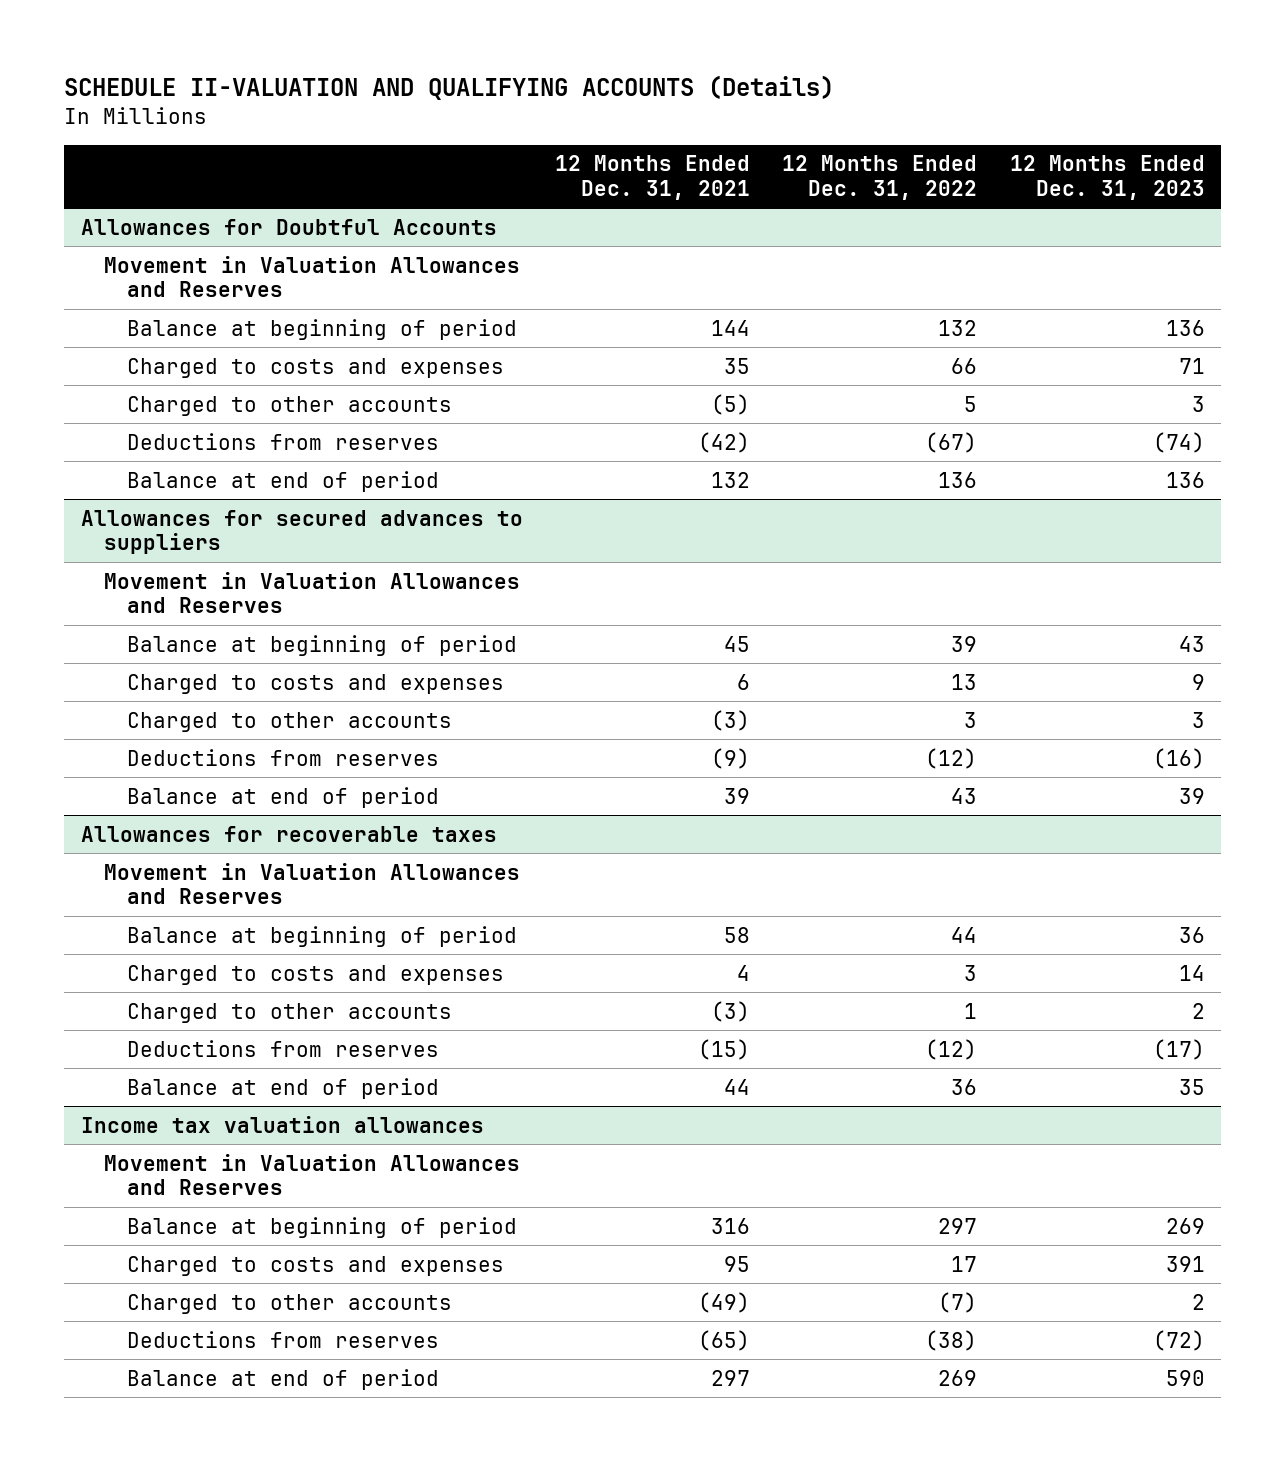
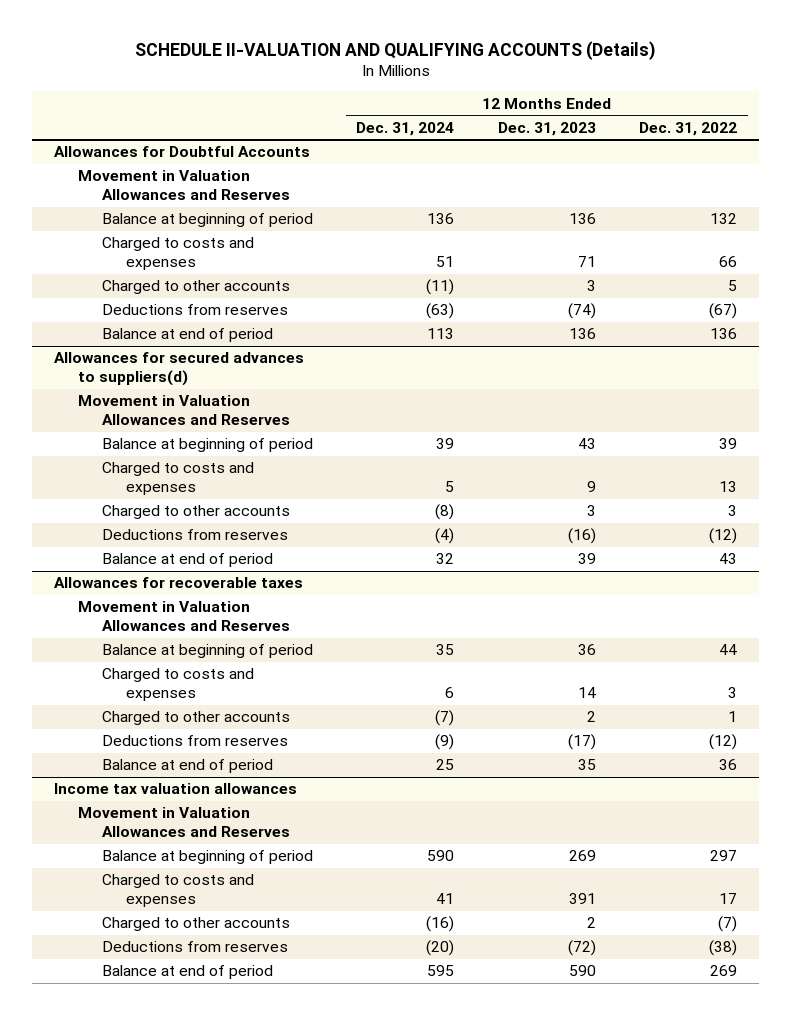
- | 12 Months Ended Dec. 31, 2021 | 12 Months Ended Dec. 31, 2022 | 12 Months Ended Dec. 31, 2023
+ | 12 Months Ended Dec. 31, 2024 | 12 Months Ended Dec. 31, 2023 | 12 Months Ended Dec. 31, 2022
- Allowances for secured advances to suppliers
+ Allowances for secured advances to suppliers(d)

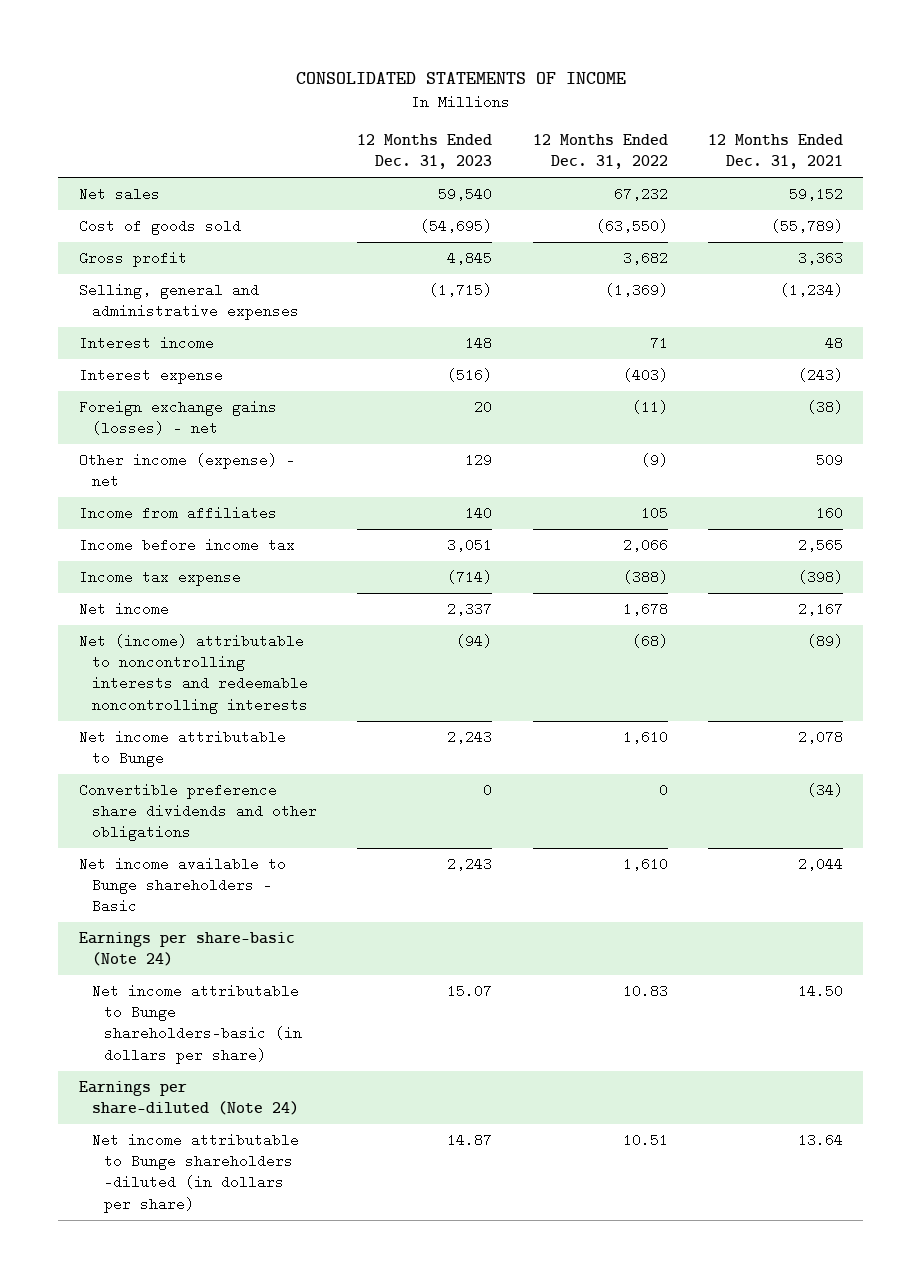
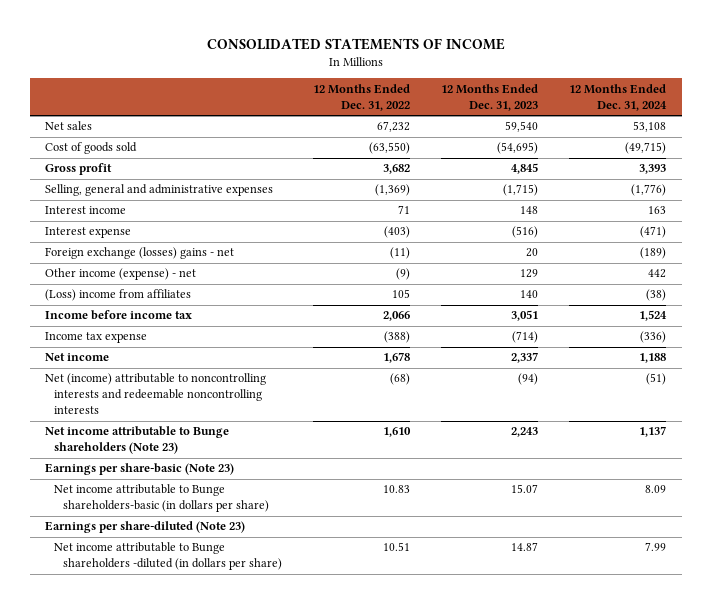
- | 12 Months Ended Dec. 31, 2023 | 12 Months Ended Dec. 31, 2022 | 12 Months Ended Dec. 31, 2021
+ | 12 Months Ended Dec. 31, 2022 | 12 Months Ended Dec. 31, 2023 | 12 Months Ended Dec. 31, 2024
- Foreign exchange gains (losses) - net | 20 | (11) | (38)
+ Foreign exchange (losses) gains - net | (11) | 20 | (189)
- Income from affiliates | 140 | 105 | 160
+ (Loss) income from affiliates | 105 | 140 | (38)
- Net income attributable to Bunge | 2,243 | 1,610 | 2,078
- Convertible preference share dividends and other obligations | 0 | 0 | (34)
- Net income available to Bunge shareholders - Basic | 2,243 | 1,610 | 2,044
- Earnings per share-basic (Note 24)
+ Net income attributable to Bunge shareholders (Note 23) | 1,610 | 2,243 | 1,137
+ Earnings per share-basic (Note 23)
- Earnings per share-diluted (Note 24)
+ Earnings per share-diluted (Note 23)

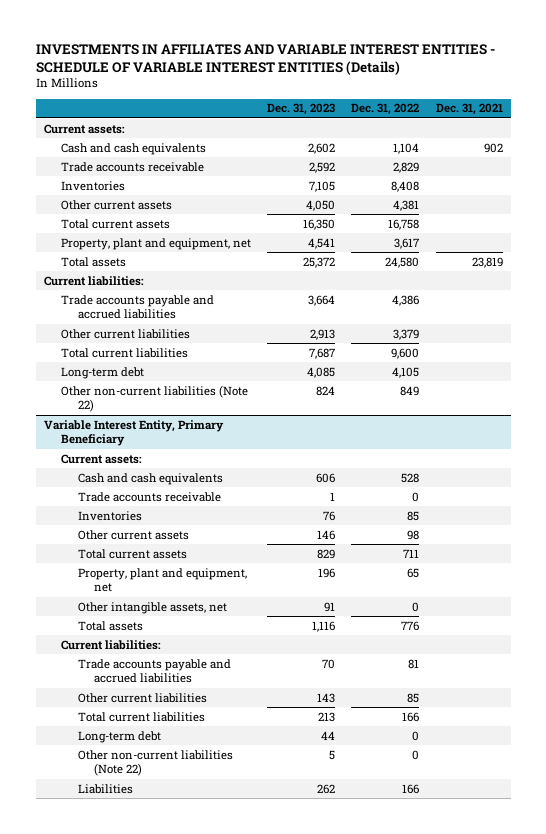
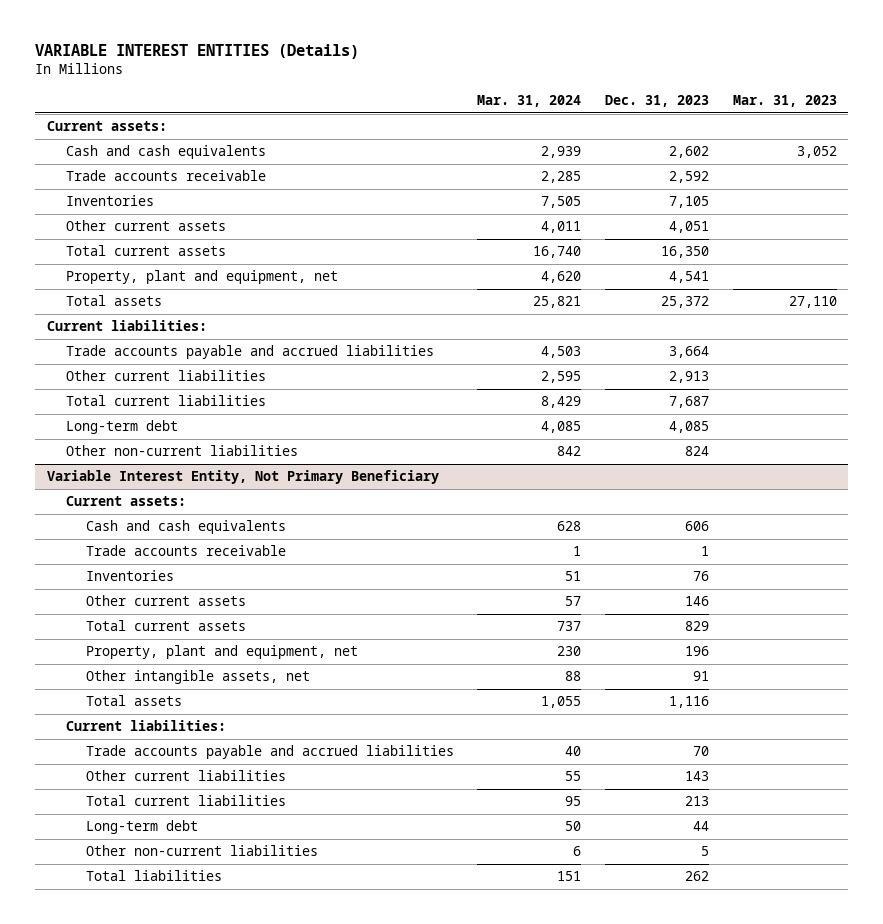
- INVESTMENTS IN AFFILIATES AND VARIABLE INTEREST ENTITIES - SCHEDULE OF VARIABLE INTEREST ENTITIES (Details)
+ VARIABLE INTEREST ENTITIES (Details)
- | Dec. 31, 2023 | Dec. 31, 2022 | Dec. 31, 2021
+ | Mar. 31, 2024 | Dec. 31, 2023 | Mar. 31, 2023
- Other current assets | 4,050 | 4,381 |
+ Other current assets | 4,011 | 4,051 |
- Other non-current liabilities (Note 22) | 824 | 849 |
- Variable Interest Entity, Primary Beneficiary
+ Other non-current liabilities | 842 | 824 |
+ Variable Interest Entity, Not Primary Beneficiary
- Other non-current liabilities (Note 22) | 5 | 0 |
- Liabilities | 262 | 166 |
+ Other non-current liabilities | 6 | 5 |
+ Total liabilities | 151 | 262 |

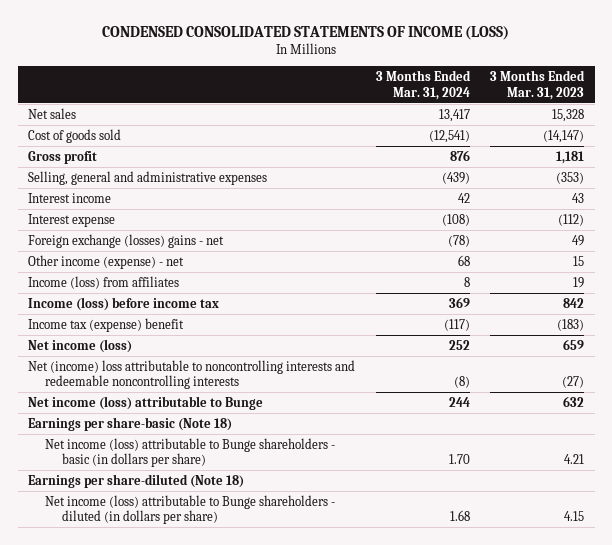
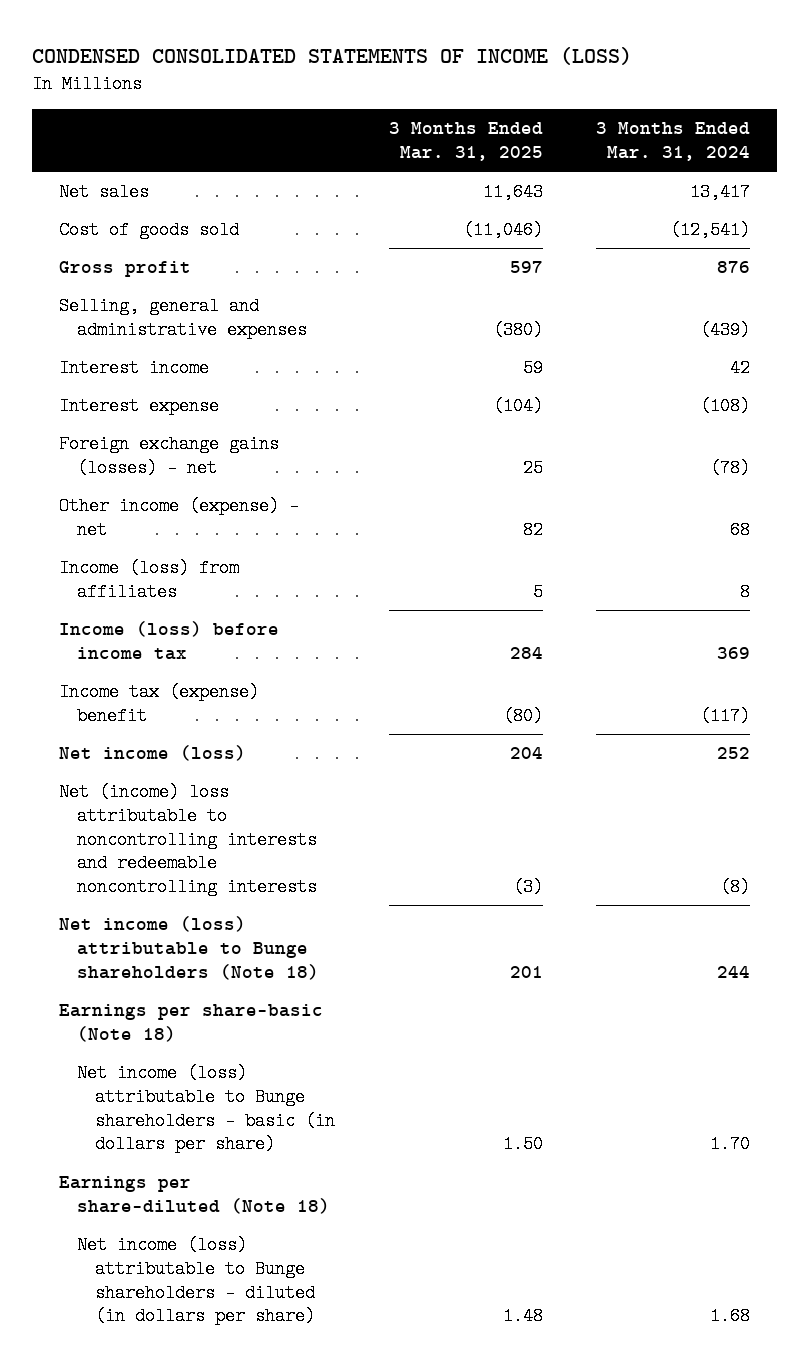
- | 3 Months Ended Mar. 31, 2024 | 3 Months Ended Mar. 31, 2023
+ | 3 Months Ended Mar. 31, 2025 | 3 Months Ended Mar. 31, 2024
- Foreign exchange (losses) gains - net | (78) | 49
+ Foreign exchange gains (losses) - net | 25 | (78)
- Net income (loss) attributable to Bunge | 244 | 632
+ Net income (loss) attributable to Bunge shareholders (Note 18) | 201 | 244

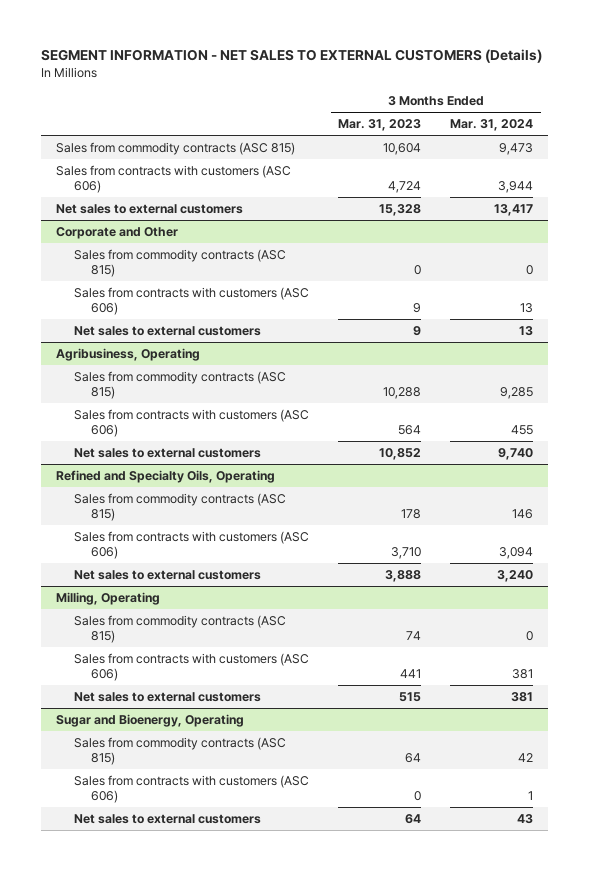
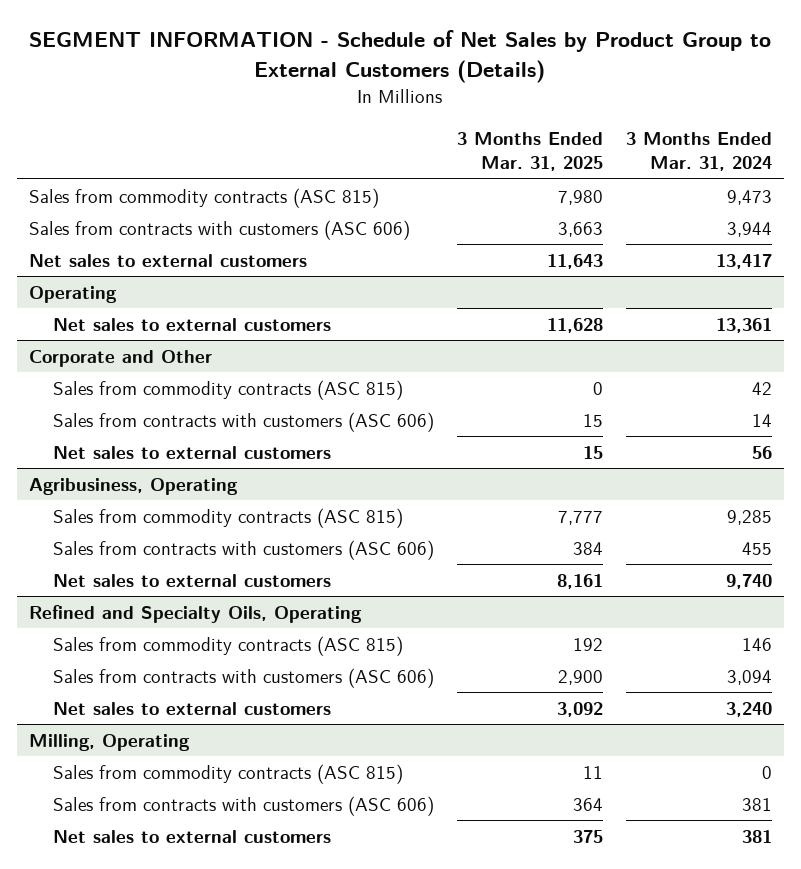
- SEGMENT INFORMATION - NET SALES TO EXTERNAL CUSTOMERS (Details)
+ SEGMENT INFORMATION - Schedule of Net Sales by Product Group to External Customers (Details)
- | 3 Months Ended Mar. 31, 2023 | 3 Months Ended Mar. 31, 2024
+ | 3 Months Ended Mar. 31, 2025 | 3 Months Ended Mar. 31, 2024
+ Operating
+ Net sales to external customers | 11,628 | 13,361
@ Corporate and Other
- Sales from commodity contracts (ASC 815) | 0 | 0
- Sales from contracts with customers (ASC 606) | 9 | 13
- Net sales to external customers | 9 | 13
+ Sales from commodity contracts (ASC 815) | 0 | 42
+ Sales from contracts with customers (ASC 606) | 15 | 14
+ Net sales to external customers | 15 | 56
- Sugar and Bioenergy, Operating
- Sales from commodity contracts (ASC 815) | 64 | 42
- Sales from contracts with customers (ASC 606) | 0 | 1
- Net sales to external customers | 64 | 43

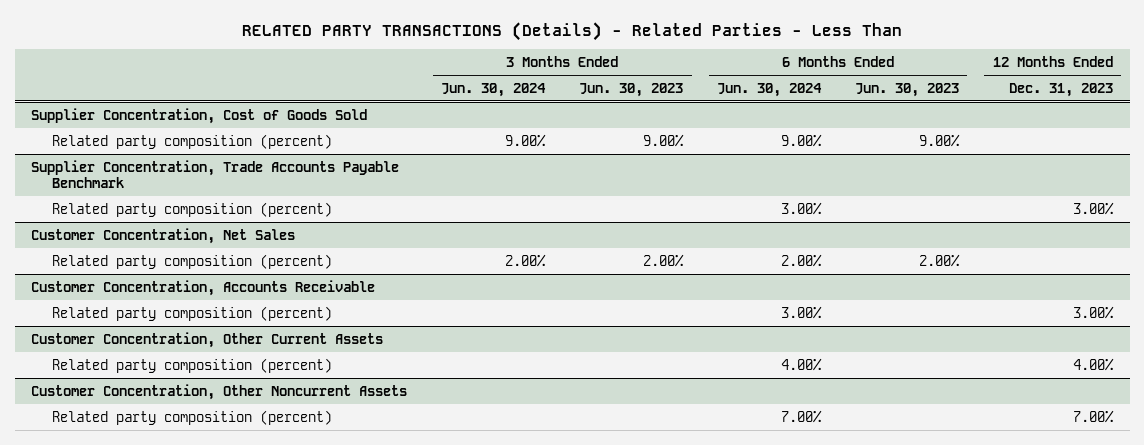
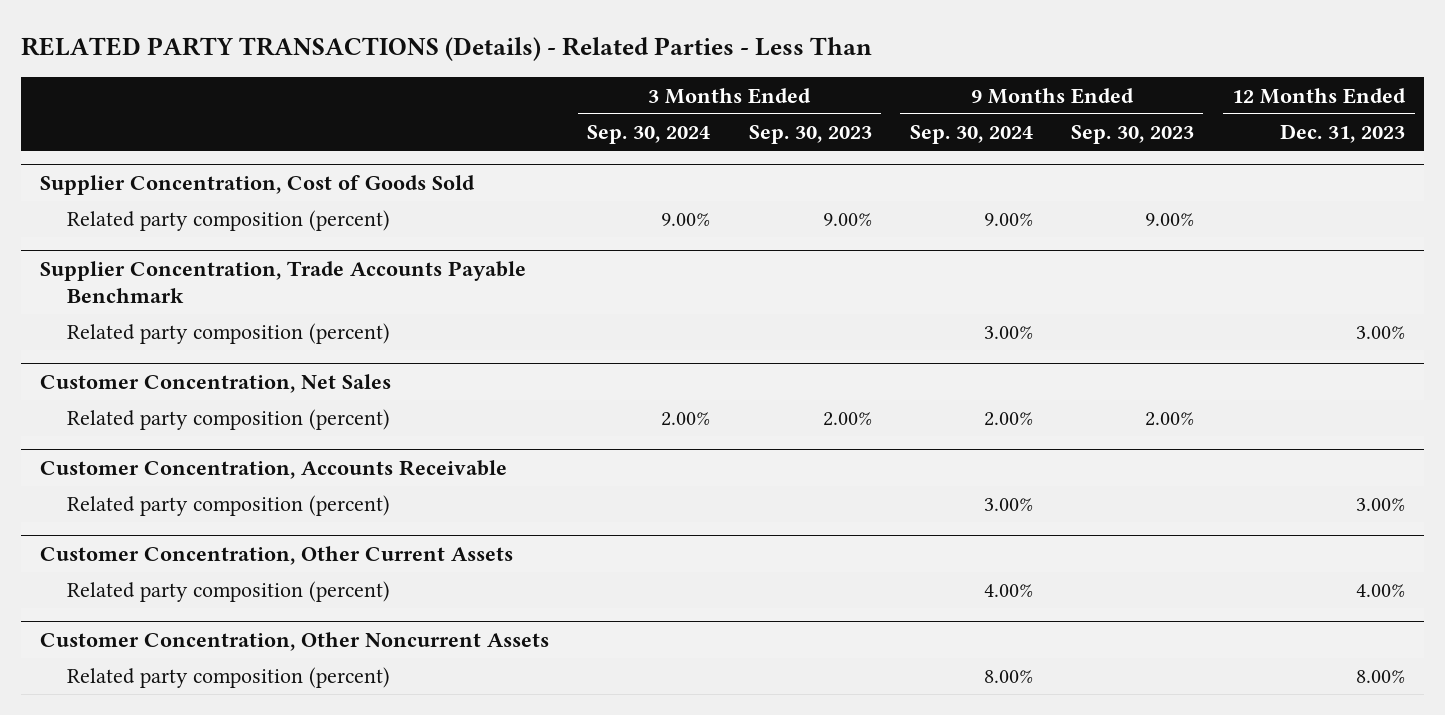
- | 3 Months Ended Jun. 30, 2024 | 3 Months Ended Jun. 30, 2023 | 6 Months Ended Jun. 30, 2024 | 6 Months Ended Jun. 30, 2023 | 12 Months Ended Dec. 31, 2023
+ | 3 Months Ended Sep. 30, 2024 | 3 Months Ended Sep. 30, 2023 | 9 Months Ended Sep. 30, 2024 | 9 Months Ended Sep. 30, 2023 | 12 Months Ended Dec. 31, 2023
@ Customer Concentration, Other Noncurrent Assets
- Related party composition (percent) | | | 7.00% | | 7.00%
+ Related party composition (percent) | | | 8.00% | | 8.00%

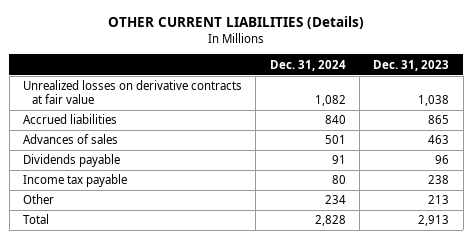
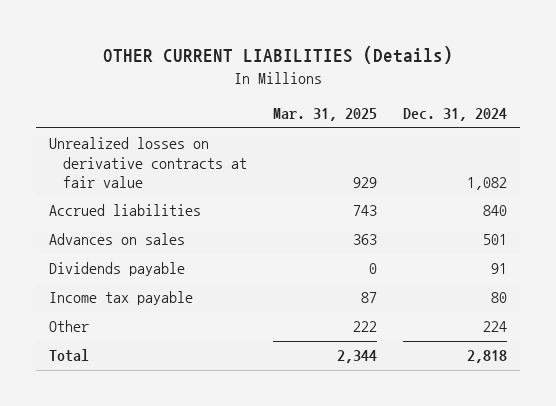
- | Dec. 31, 2024 | Dec. 31, 2023
+ | Mar. 31, 2025 | Dec. 31, 2024
- Advances of sales | 501 | 463
+ Advances on sales | 363 | 501
- Other | 234 | 213
- Total | 2,828 | 2,913
+ Other | 222 | 224
+ Total | 2,344 | 2,818

